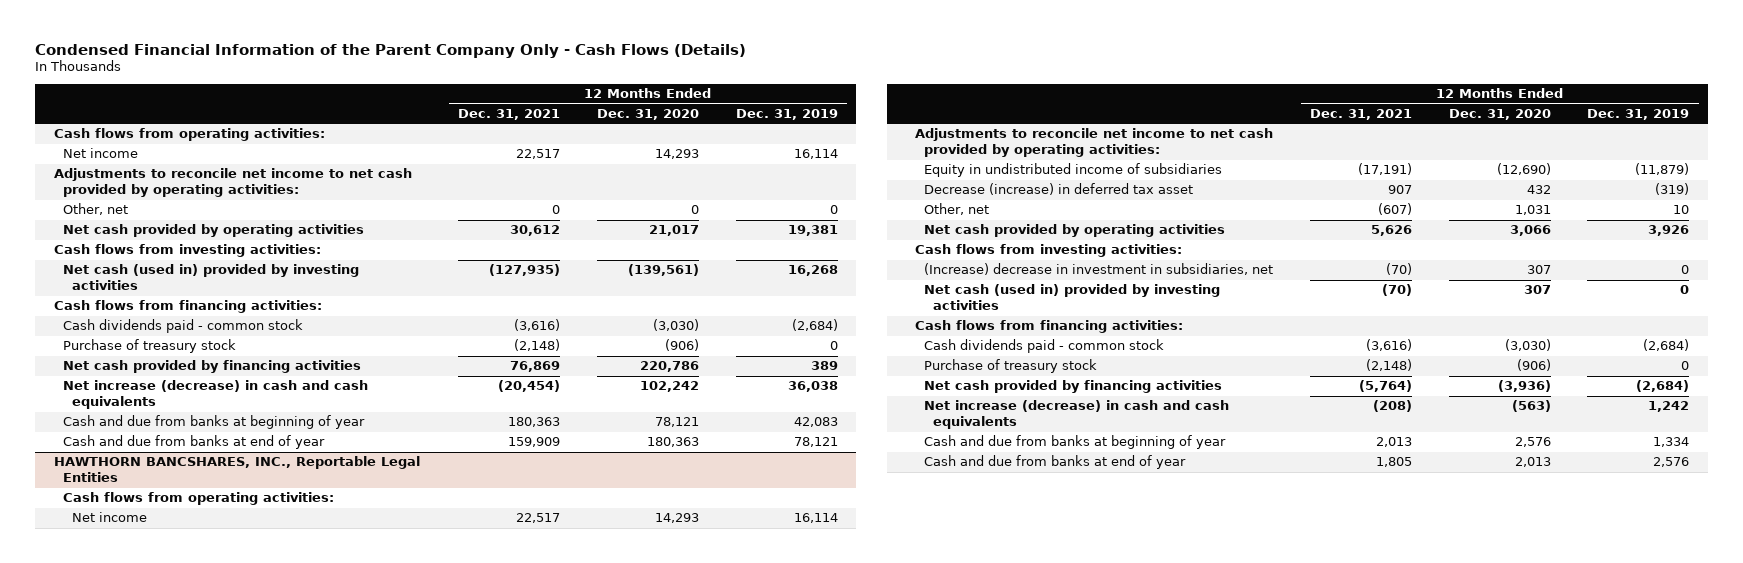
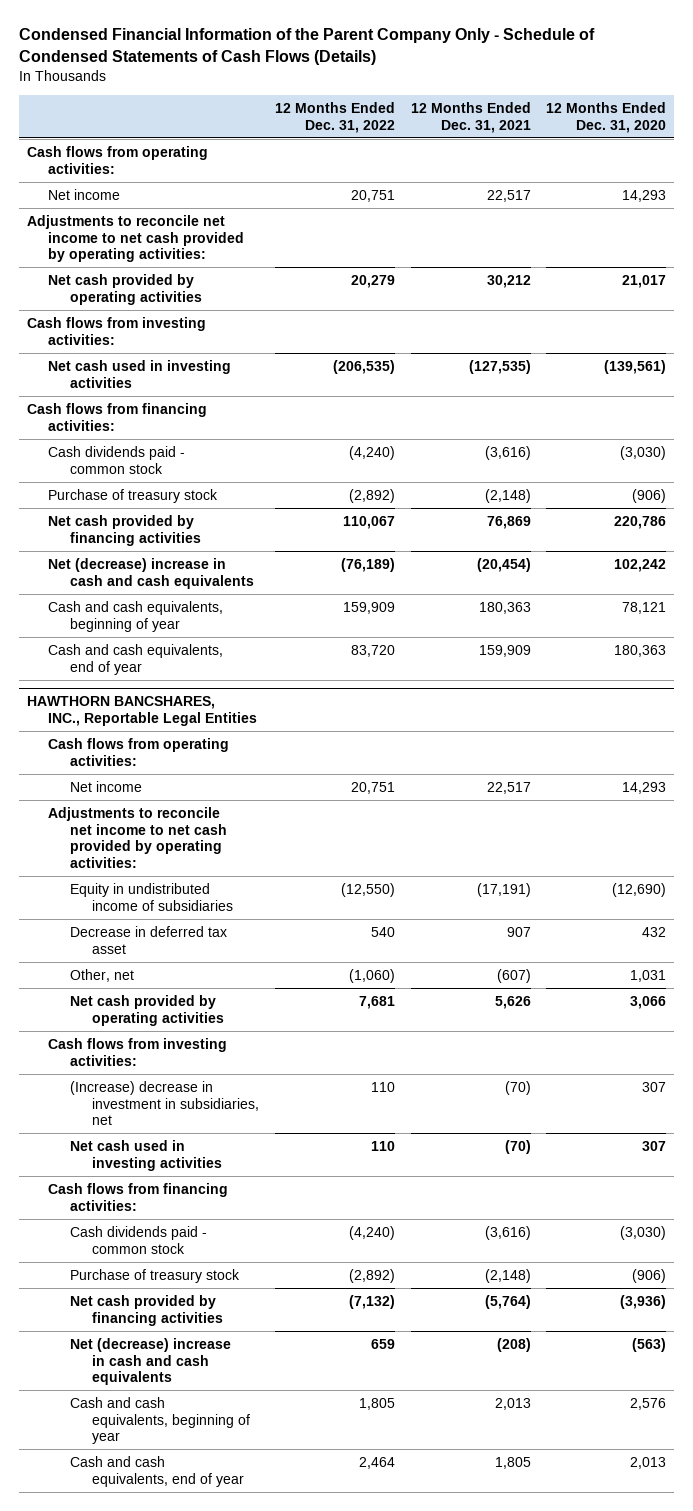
- Condensed Financial Information of the Parent Company Only - Cash Flows (Details)
+ Condensed Financial Information of the Parent Company Only - Schedule of Condensed Statements of Cash Flows (Details)
- | 12 Months Ended Dec. 31, 2021 | 12 Months Ended Dec. 31, 2020 | 12 Months Ended Dec. 31, 2019
+ | 12 Months Ended Dec. 31, 2022 | 12 Months Ended Dec. 31, 2021 | 12 Months Ended Dec. 31, 2020
- Other, net | 0 | 0 | 0
- Net cash provided by operating activities | 30,612 | 21,017 | 19,381
+ Net cash provided by operating activities | 20,279 | 30,212 | 21,017
- Net cash (used in) provided by investing activities | (127,935) | (139,561) | 16,268
+ Net cash used in investing activities | (206,535) | (127,535) | (139,561)
- Net increase (decrease) in cash and cash equivalents | (20,454) | 102,242 | 36,038
- Cash and due from banks at beginning of year | 180,363 | 78,121 | 42,083
- Cash and due from banks at end of year | 159,909 | 180,363 | 78,121
+ Net (decrease) increase in cash and cash equivalents | (76,189) | (20,454) | 102,242
+ Cash and cash equivalents, beginning of year | 159,909 | 180,363 | 78,121
+ Cash and cash equivalents, end of year | 83,720 | 159,909 | 180,363
@ HAWTHORN BANCSHARES, INC., Reportable Legal Entities
- Decrease (increase) in deferred tax asset | 907 | 432 | (319)
+ Decrease in deferred tax asset | 540 | 907 | 432
- Net cash (used in) provided by investing activities | (70) | 307 | 0
+ Net cash used in investing activities | 110 | (70) | 307
- Net increase (decrease) in cash and cash equivalents | (208) | (563) | 1,242
- Cash and due from banks at beginning of year | 2,013 | 2,576 | 1,334
- Cash and due from banks at end of year | 1,805 | 2,013 | 2,576
+ Net (decrease) increase in cash and cash equivalents | 659 | (208) | (563)
+ Cash and cash equivalents, beginning of year | 1,805 | 2,013 | 2,576
+ Cash and cash equivalents, end of year | 2,464 | 1,805 | 2,013

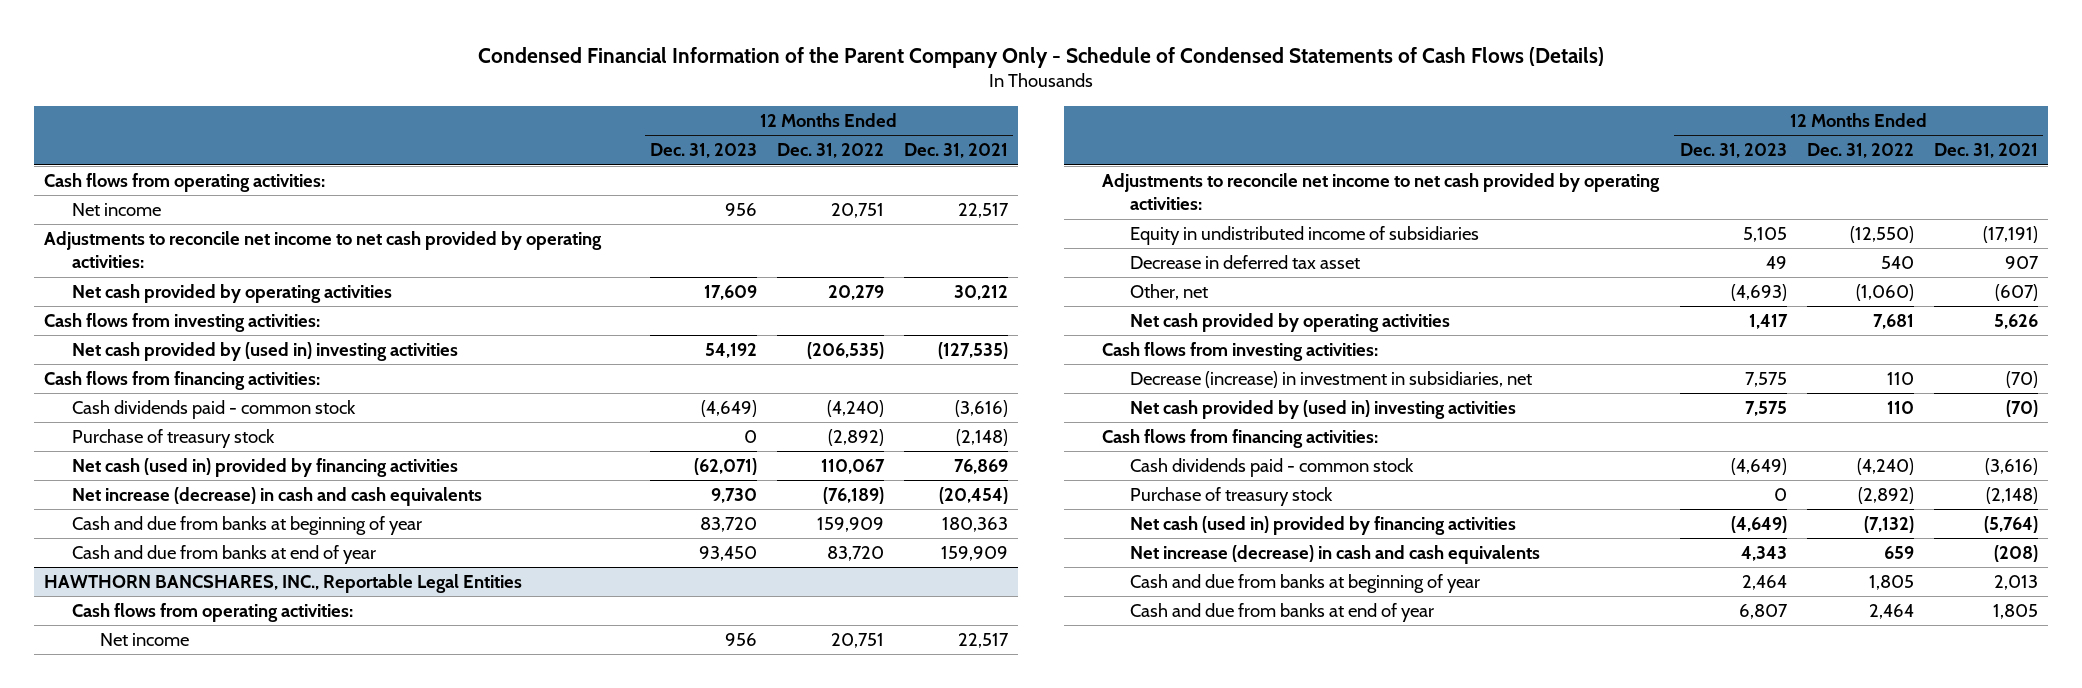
- | 12 Months Ended Dec. 31, 2022 | 12 Months Ended Dec. 31, 2021 | 12 Months Ended Dec. 31, 2020
+ | 12 Months Ended Dec. 31, 2023 | 12 Months Ended Dec. 31, 2022 | 12 Months Ended Dec. 31, 2021
- Net cash used in investing activities | (206,535) | (127,535) | (139,561)
+ Net cash provided by (used in) investing activities | 54,192 | (206,535) | (127,535)
- Net cash provided by financing activities | 110,067 | 76,869 | 220,786
- Net (decrease) increase in cash and cash equivalents | (76,189) | (20,454) | 102,242
- Cash and cash equivalents, beginning of year | 159,909 | 180,363 | 78,121
- Cash and cash equivalents, end of year | 83,720 | 159,909 | 180,363
+ Net cash (used in) provided by financing activities | (62,071) | 110,067 | 76,869
+ Net increase (decrease) in cash and cash equivalents | 9,730 | (76,189) | (20,454)
+ Cash and due from banks at beginning of year | 83,720 | 159,909 | 180,363
+ Cash and due from banks at end of year | 93,450 | 83,720 | 159,909
@ HAWTHORN BANCSHARES, INC., Reportable Legal Entities
- (Increase) decrease in investment in subsidiaries, net | 110 | (70) | 307
- Net cash used in investing activities | 110 | (70) | 307
+ Decrease (increase) in investment in subsidiaries, net | 7,575 | 110 | (70)
+ Net cash provided by (used in) investing activities | 7,575 | 110 | (70)
- Net cash provided by financing activities | (7,132) | (5,764) | (3,936)
- Net (decrease) increase in cash and cash equivalents | 659 | (208) | (563)
- Cash and cash equivalents, beginning of year | 1,805 | 2,013 | 2,576
- Cash and cash equivalents, end of year | 2,464 | 1,805 | 2,013
+ Net cash (used in) provided by financing activities | (4,649) | (7,132) | (5,764)
+ Net increase (decrease) in cash and cash equivalents | 4,343 | 659 | (208)
+ Cash and due from banks at beginning of year | 2,464 | 1,805 | 2,013
+ Cash and due from banks at end of year | 6,807 | 2,464 | 1,805

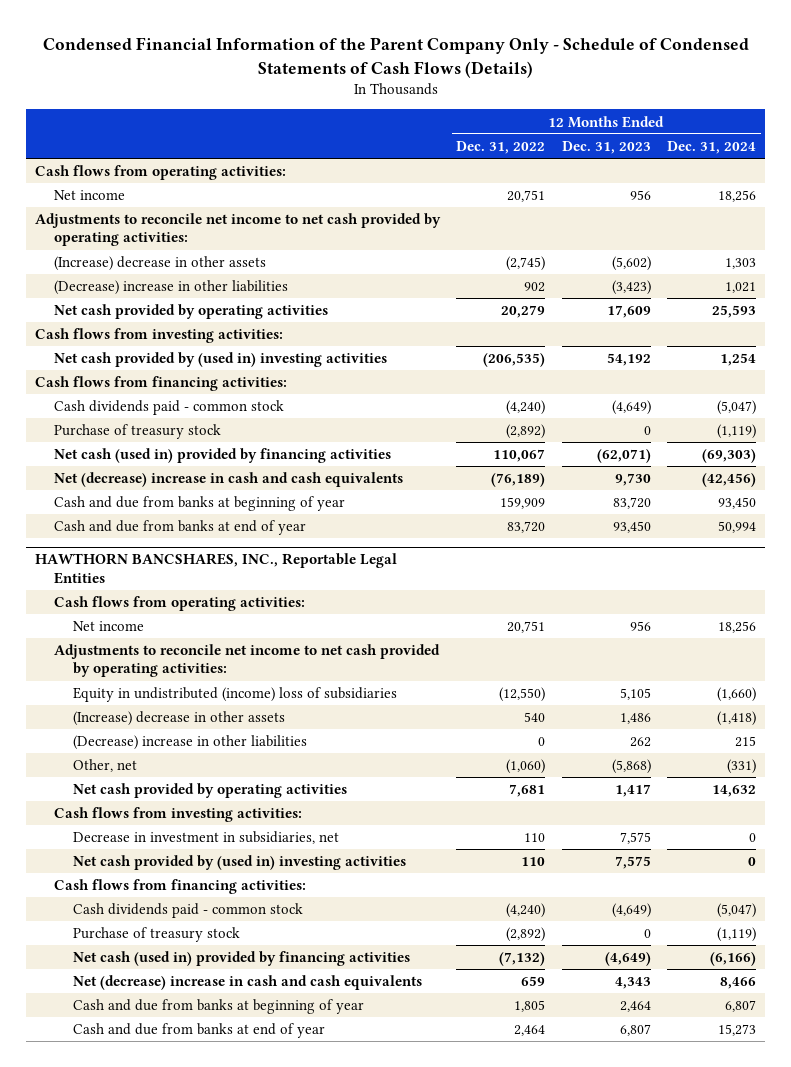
- | 12 Months Ended Dec. 31, 2023 | 12 Months Ended Dec. 31, 2022 | 12 Months Ended Dec. 31, 2021
+ | 12 Months Ended Dec. 31, 2022 | 12 Months Ended Dec. 31, 2023 | 12 Months Ended Dec. 31, 2024
+ (Increase) decrease in other assets | (2,745) | (5,602) | 1,303
+ (Decrease) increase in other liabilities | 902 | (3,423) | 1,021
- Net increase (decrease) in cash and cash equivalents | 9,730 | (76,189) | (20,454)
+ Net (decrease) increase in cash and cash equivalents | (76,189) | 9,730 | (42,456)
@ HAWTHORN BANCSHARES, INC., Reportable Legal Entities
- Equity in undistributed income of subsidiaries | 5,105 | (12,550) | (17,191)
- Decrease in deferred tax asset | 49 | 540 | 907
- Other, net | (4,693) | (1,060) | (607)
+ Equity in undistributed (income) loss of subsidiaries | (12,550) | 5,105 | (1,660)
+ (Increase) decrease in other assets | 540 | 1,486 | (1,418)
+ (Decrease) increase in other liabilities | 0 | 262 | 215
+ Other, net | (1,060) | (5,868) | (331)
- Decrease (increase) in investment in subsidiaries, net | 7,575 | 110 | (70)
+ Decrease in investment in subsidiaries, net | 110 | 7,575 | 0
- Net increase (decrease) in cash and cash equivalents | 4,343 | 659 | (208)
+ Net (decrease) increase in cash and cash equivalents | 659 | 4,343 | 8,466

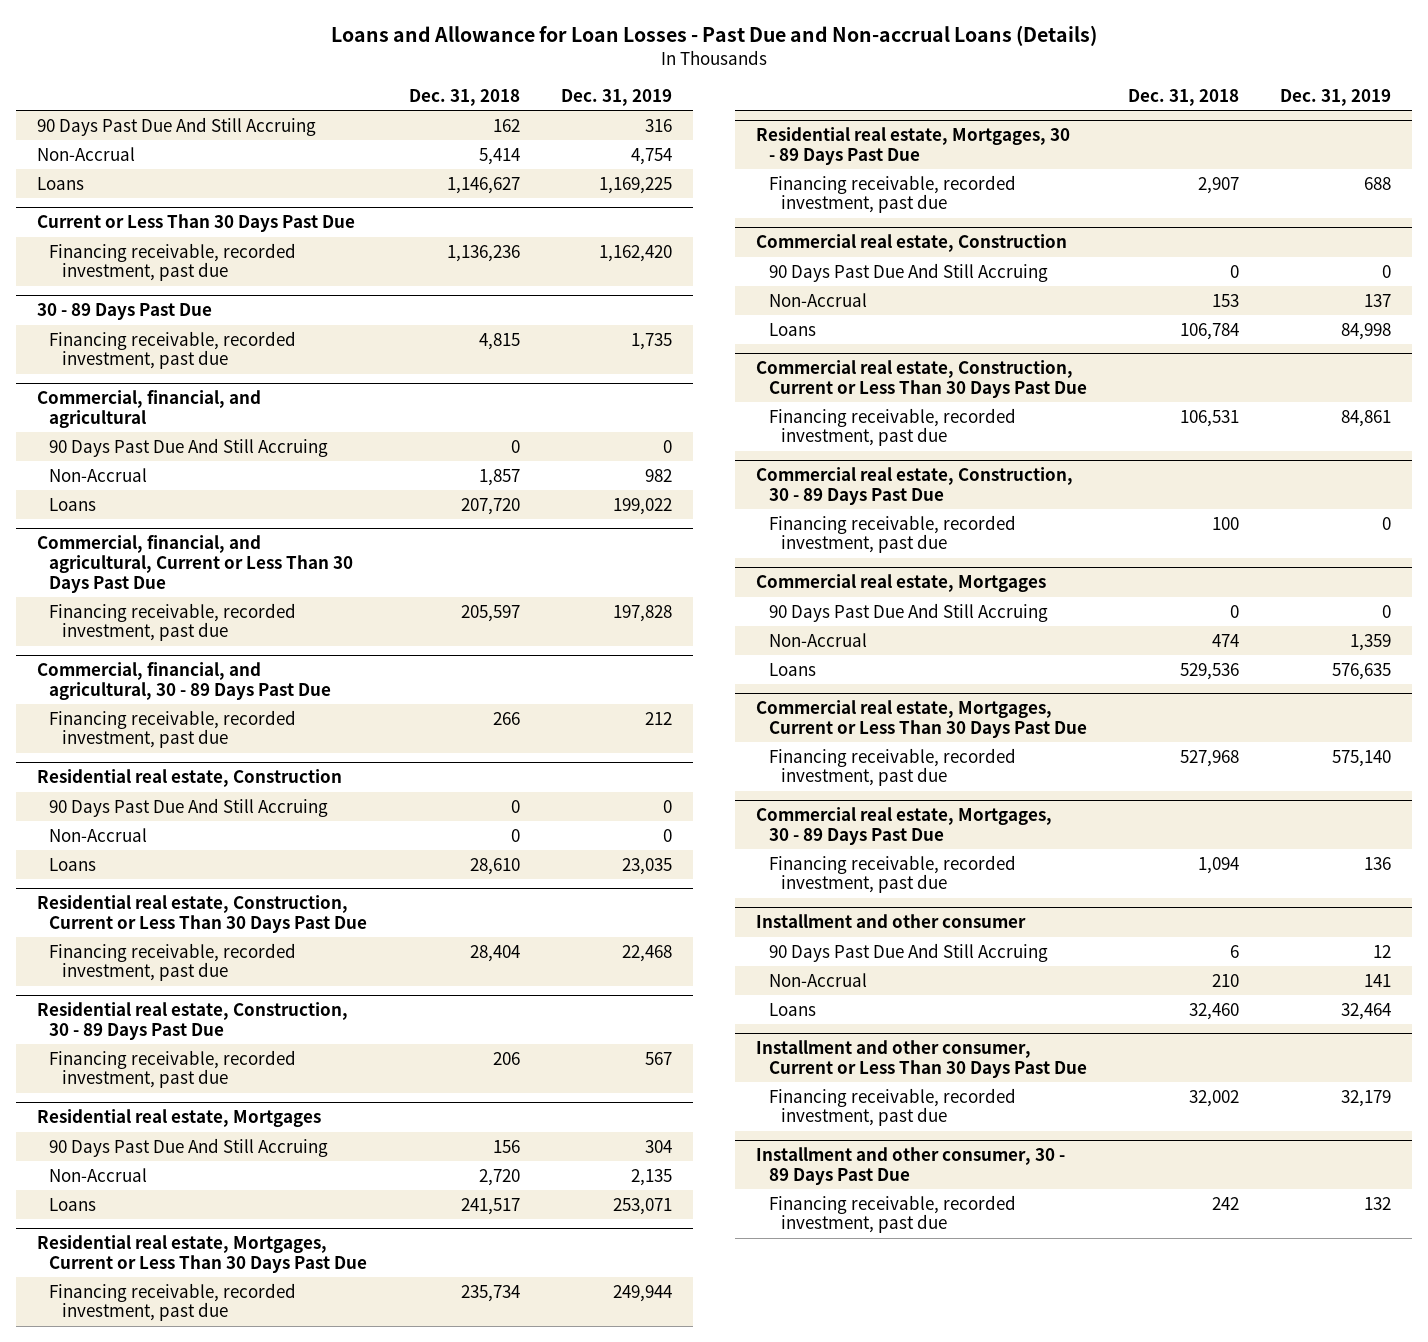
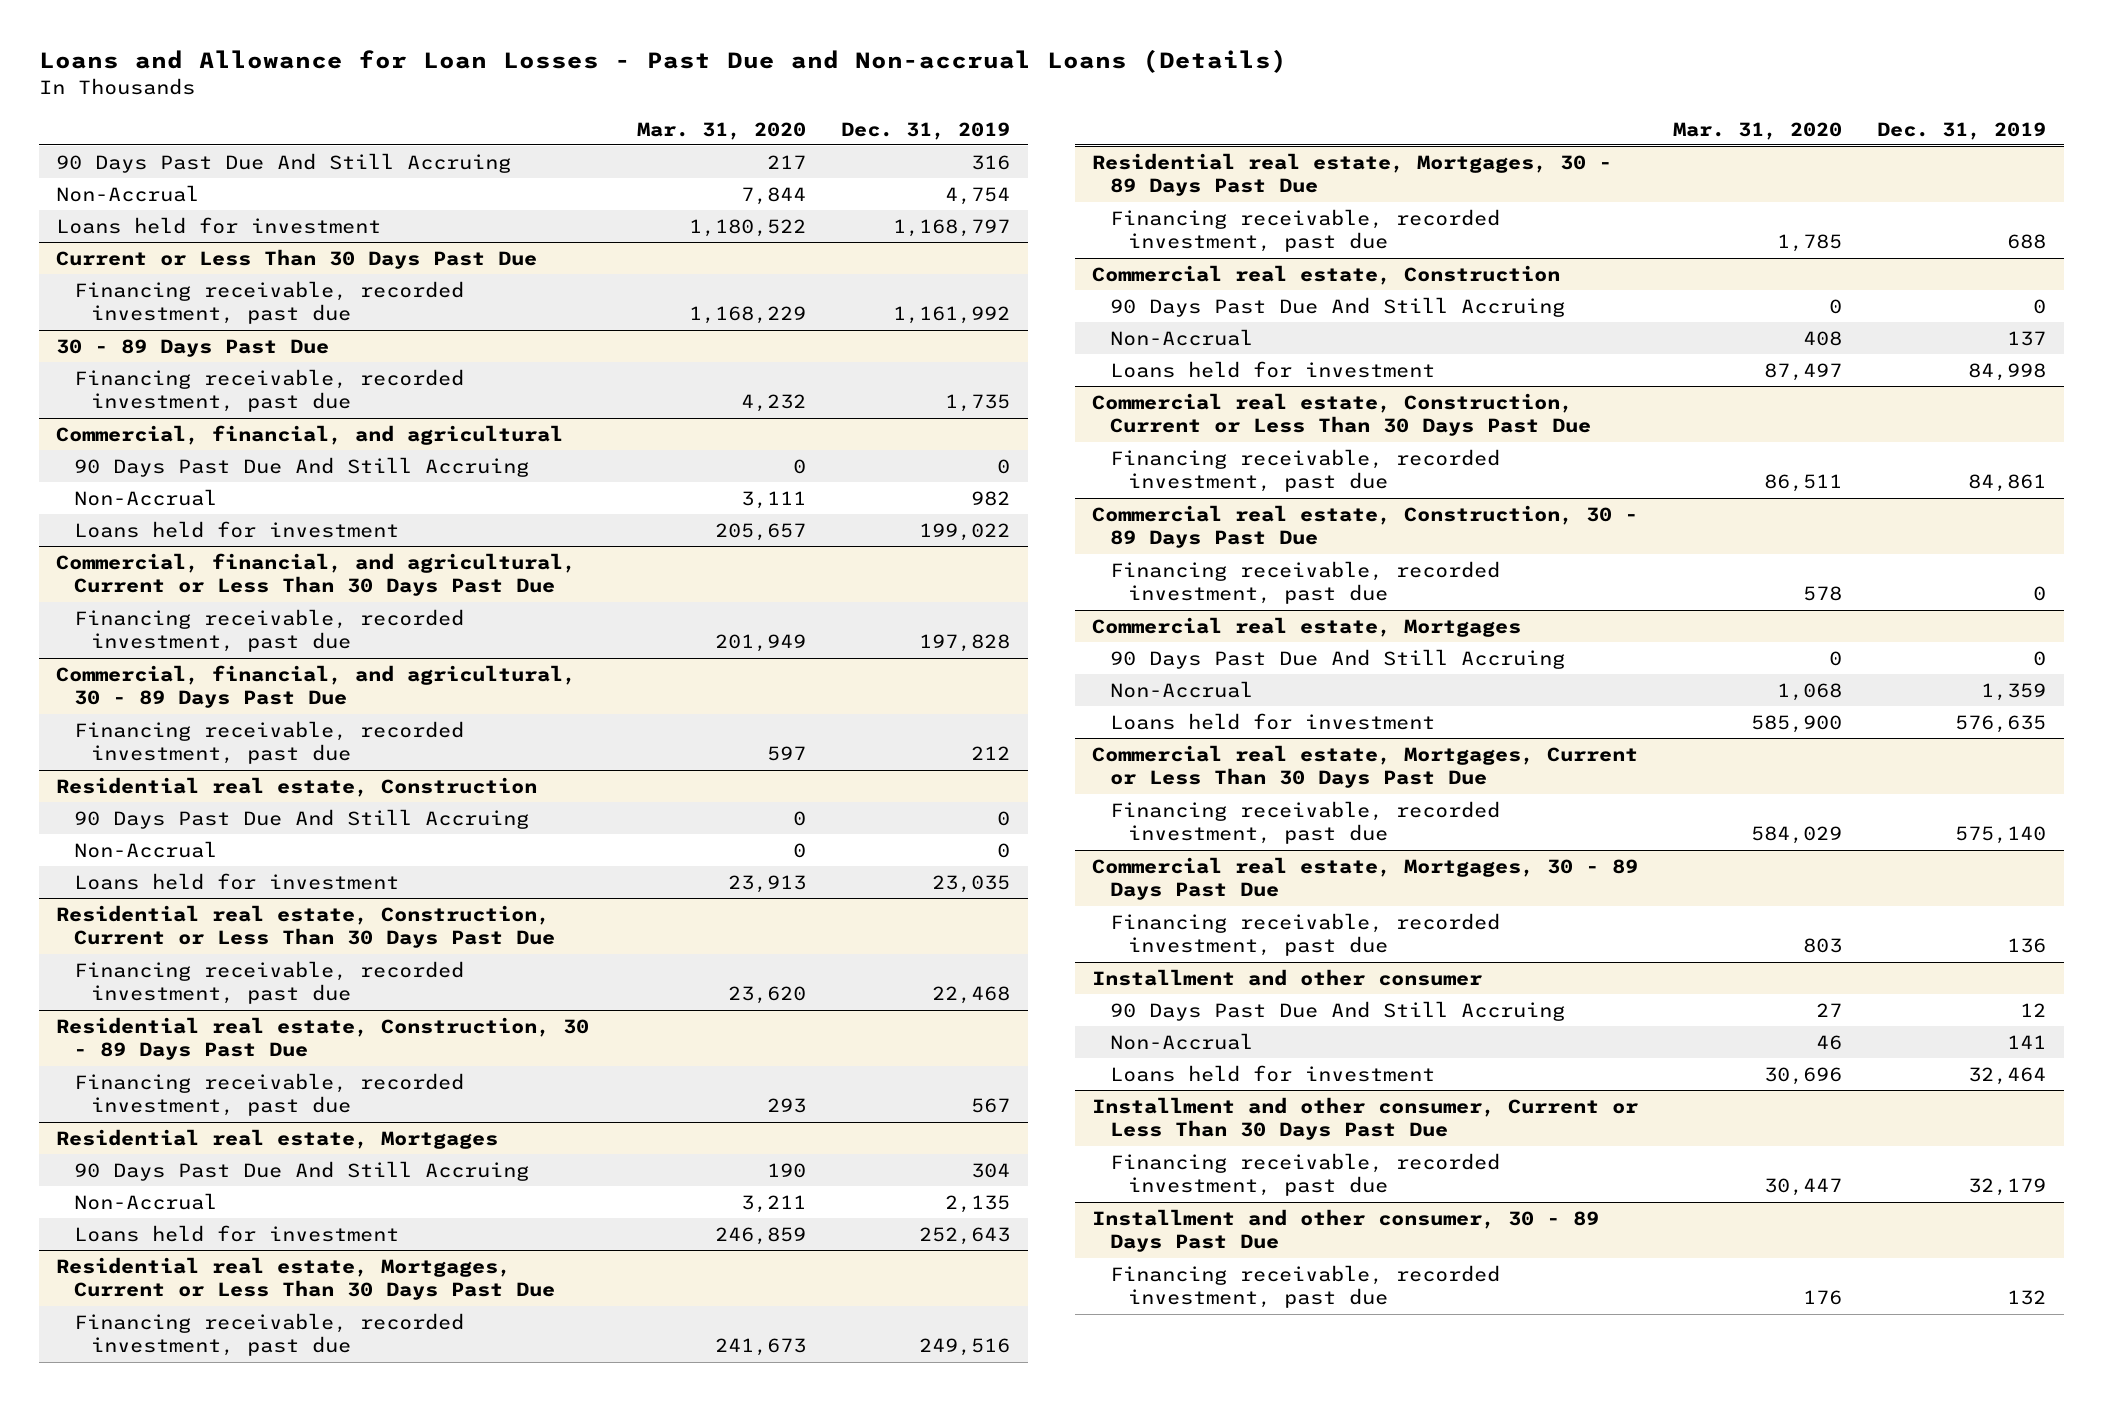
- | Dec. 31, 2018 | Dec. 31, 2019
+ | Mar. 31, 2020 | Dec. 31, 2019
- Loans | 1,146,627 | 1,169,225
+ Loans held for investment | 1,180,522 | 1,168,797
@ Current or Less Than 30 Days Past Due
- Financing receivable, recorded investment, past due | 1,136,236 | 1,162,420
+ Financing receivable, recorded investment, past due | 1,168,229 | 1,161,992
@ Commercial, financial, and agricultural
- Loans | 207,720 | 199,022
+ Loans held for investment | 205,657 | 199,022
@ Residential real estate, Construction
- Loans | 28,610 | 23,035
+ Loans held for investment | 23,913 | 23,035
@ Residential real estate, Mortgages
- Loans | 241,517 | 253,071
+ Loans held for investment | 246,859 | 252,643
@ Residential real estate, Mortgages, Current or Less Than 30 Days Past Due
- Financing receivable, recorded investment, past due | 235,734 | 249,944
+ Financing receivable, recorded investment, past due | 241,673 | 249,516
@ Commercial real estate, Construction
- Loans | 106,784 | 84,998
+ Loans held for investment | 87,497 | 84,998
@ Commercial real estate, Mortgages
- Loans | 529,536 | 576,635
+ Loans held for investment | 585,900 | 576,635
@ Installment and other consumer
- Loans | 32,460 | 32,464
+ Loans held for investment | 30,696 | 32,464

